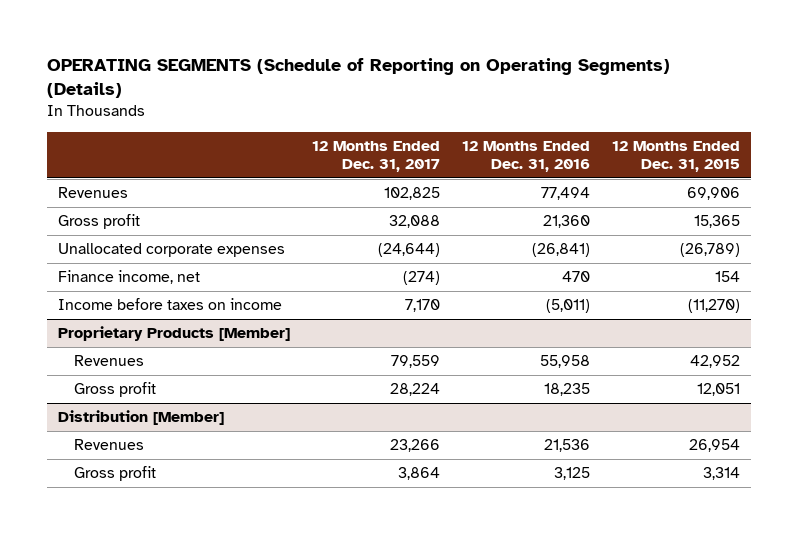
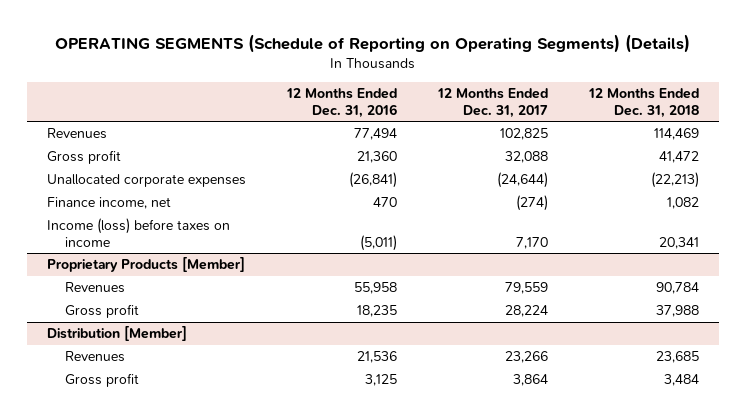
- | 12 Months Ended Dec. 31, 2017 | 12 Months Ended Dec. 31, 2016 | 12 Months Ended Dec. 31, 2015
+ | 12 Months Ended Dec. 31, 2016 | 12 Months Ended Dec. 31, 2017 | 12 Months Ended Dec. 31, 2018
- Income before taxes on income | 7,170 | (5,011) | (11,270)
+ Income (loss) before taxes on income | (5,011) | 7,170 | 20,341

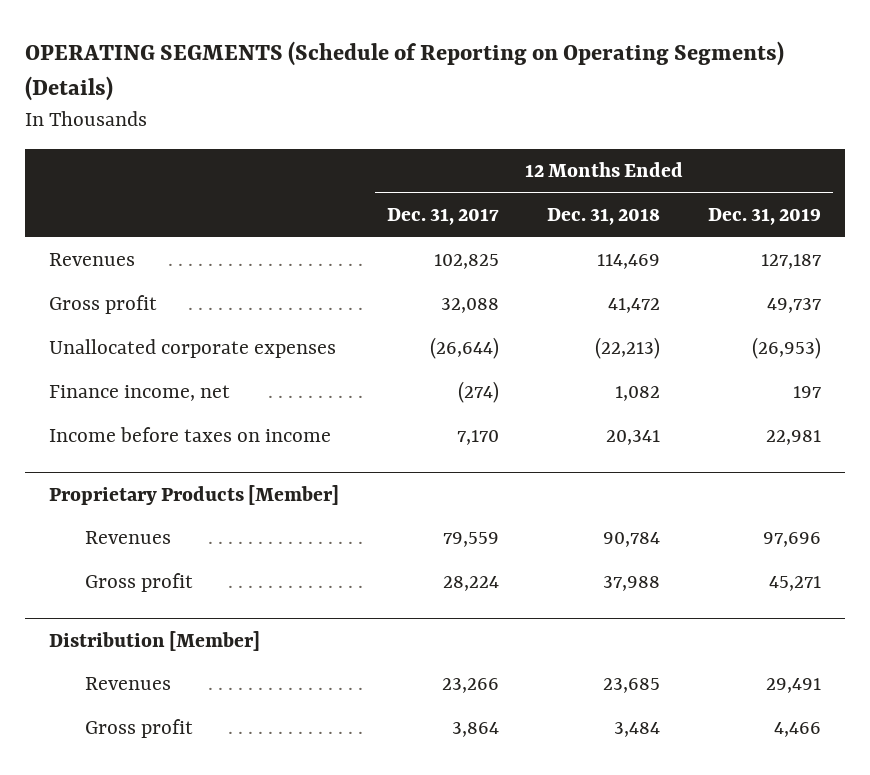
- | 12 Months Ended Dec. 31, 2016 | 12 Months Ended Dec. 31, 2017 | 12 Months Ended Dec. 31, 2018
+ | 12 Months Ended Dec. 31, 2017 | 12 Months Ended Dec. 31, 2018 | 12 Months Ended Dec. 31, 2019
- Unallocated corporate expenses | (26,841) | (24,644) | (22,213)
+ Unallocated corporate expenses | (26,644) | (22,213) | (26,953)
- Income (loss) before taxes on income | (5,011) | 7,170 | 20,341
+ Income before taxes on income | 7,170 | 20,341 | 22,981

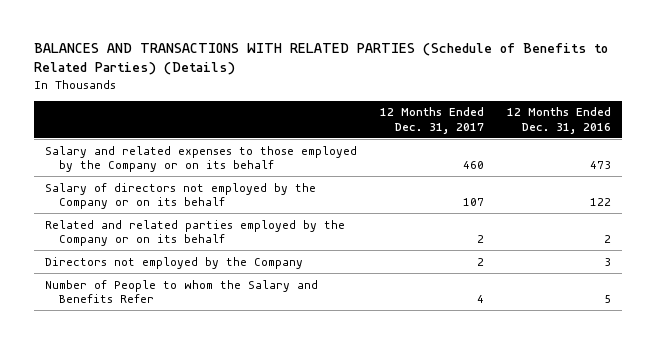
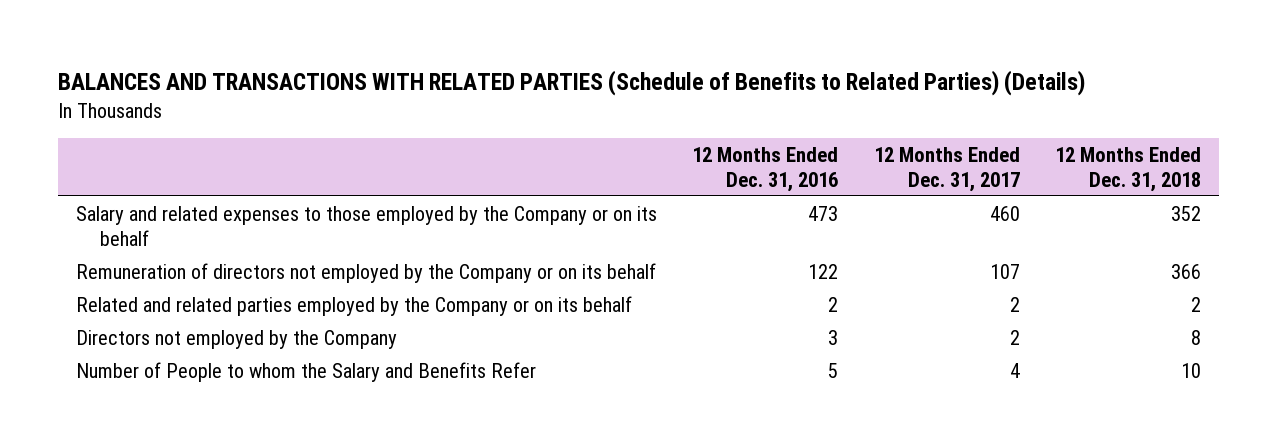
- | 12 Months Ended Dec. 31, 2017 | 12 Months Ended Dec. 31, 2016
+ | 12 Months Ended Dec. 31, 2016 | 12 Months Ended Dec. 31, 2017 | 12 Months Ended Dec. 31, 2018
- Salary of directors not employed by the Company or on its behalf | 107 | 122
+ Remuneration of directors not employed by the Company or on its behalf | 122 | 107 | 366

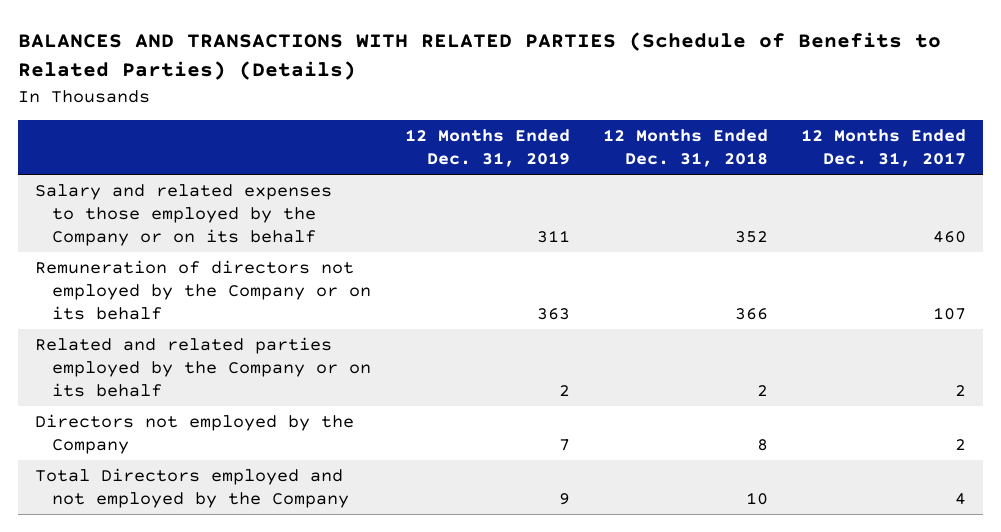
- | 12 Months Ended Dec. 31, 2016 | 12 Months Ended Dec. 31, 2017 | 12 Months Ended Dec. 31, 2018
+ | 12 Months Ended Dec. 31, 2019 | 12 Months Ended Dec. 31, 2018 | 12 Months Ended Dec. 31, 2017
- Number of People to whom the Salary and Benefits Refer | 5 | 4 | 10
+ Total Directors employed and not employed by the Company | 9 | 10 | 4

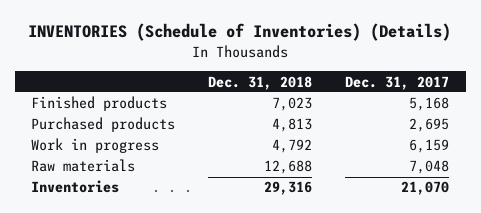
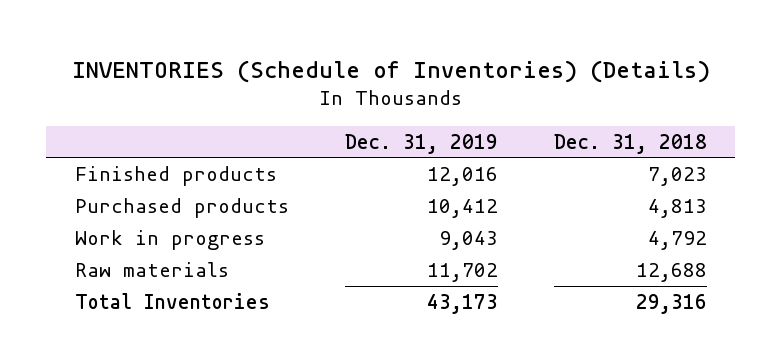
- | Dec. 31, 2018 | Dec. 31, 2017
+ | Dec. 31, 2019 | Dec. 31, 2018
- Inventories | 29,316 | 21,070
+ Total Inventories | 43,173 | 29,316

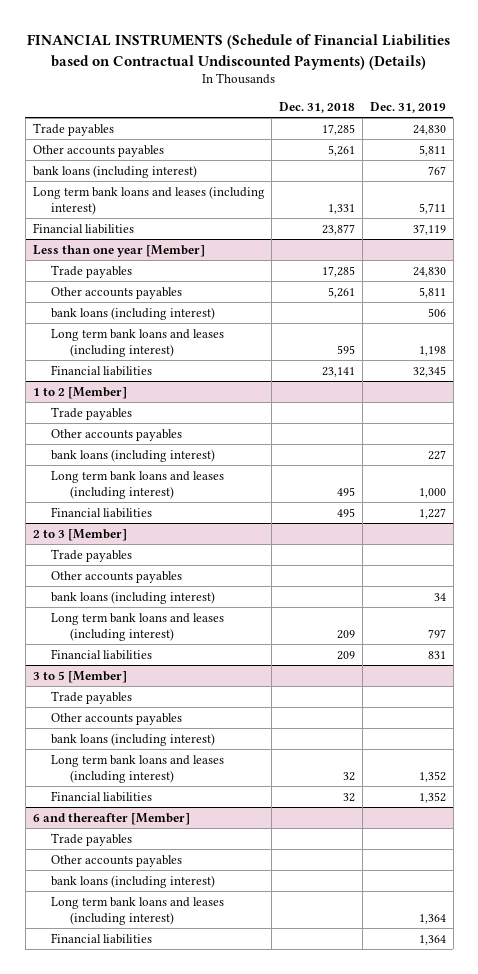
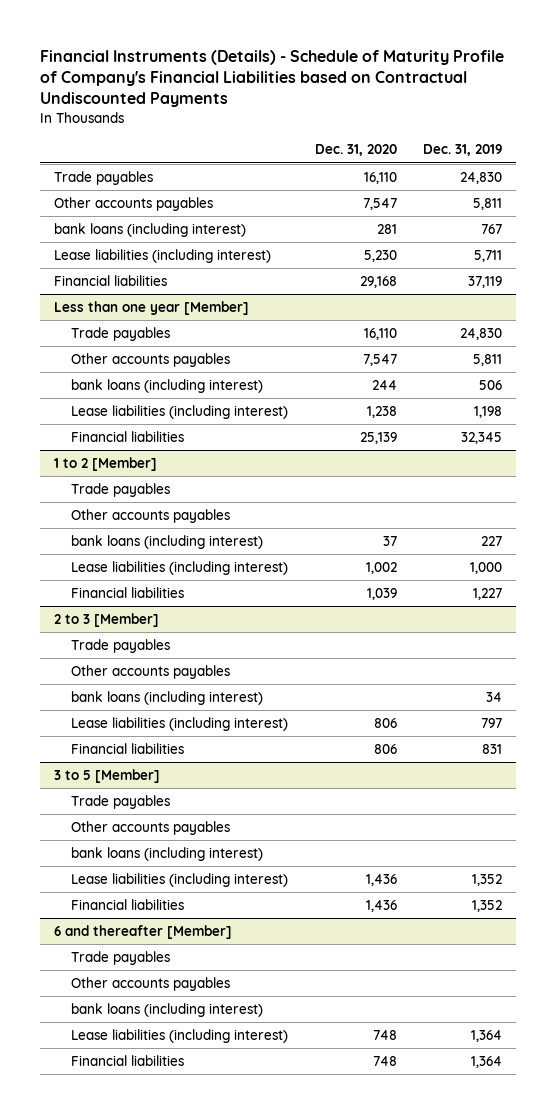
- FINANCIAL INSTRUMENTS (Schedule of Financial Liabilities based on Contractual Undiscounted Payments) (Details)
+ Financial Instruments (Details) - Schedule of Maturity Profile of Company's Financial Liabilities based on Contractual Undiscounted Payments
- | Dec. 31, 2018 | Dec. 31, 2019
+ | Dec. 31, 2020 | Dec. 31, 2019
- Long term bank loans and leases (including interest) | 1,331 | 5,711
+ Lease liabilities (including interest) | 5,230 | 5,711
@ Less than one year [Member]
- Long term bank loans and leases (including interest) | 595 | 1,198
+ Lease liabilities (including interest) | 1,238 | 1,198
@ 1 to 2 [Member]
- Long term bank loans and leases (including interest) | 495 | 1,000
+ Lease liabilities (including interest) | 1,002 | 1,000
@ 2 to 3 [Member]
- Long term bank loans and leases (including interest) | 209 | 797
+ Lease liabilities (including interest) | 806 | 797
@ 3 to 5 [Member]
- Long term bank loans and leases (including interest) | 32 | 1,352
+ Lease liabilities (including interest) | 1,436 | 1,352
@ 6 and thereafter [Member]
- Long term bank loans and leases (including interest) | | 1,364
+ Lease liabilities (including interest) | 748 | 1,364

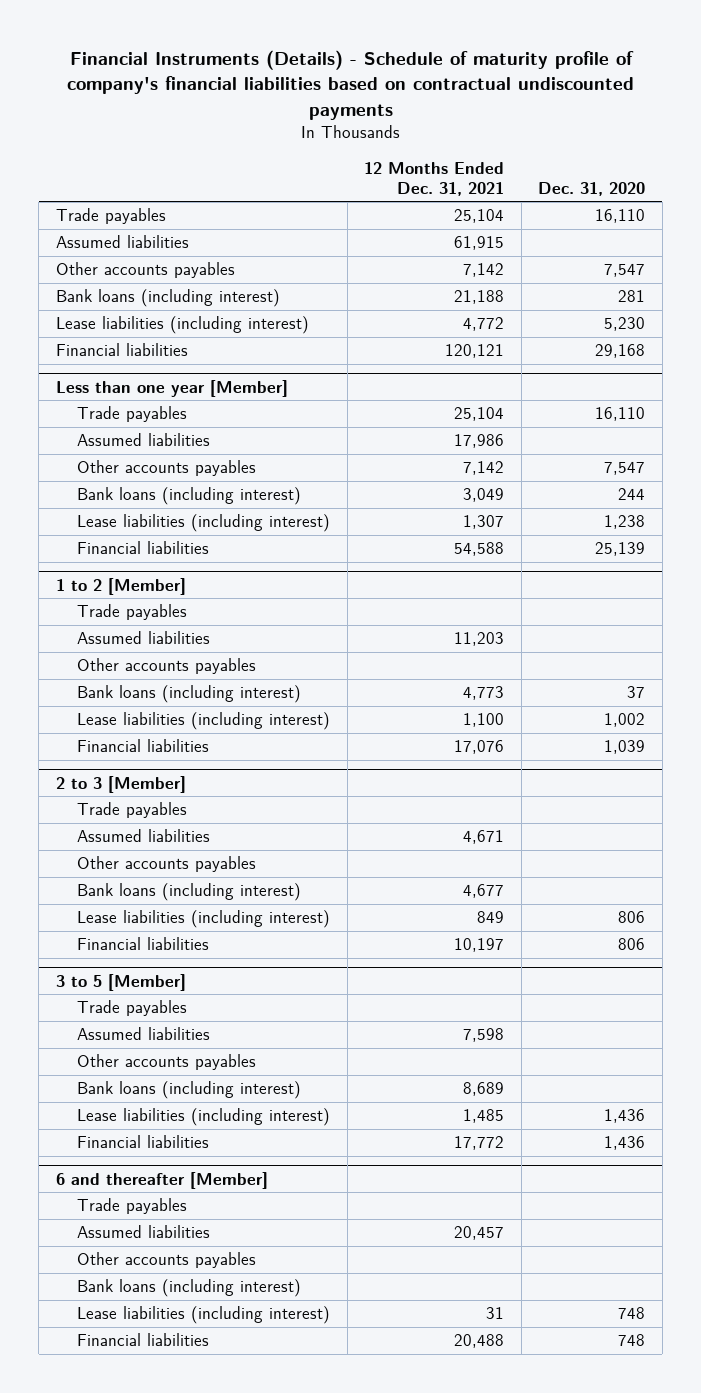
- Financial Instruments (Details) - Schedule of Maturity Profile of Company's Financial Liabilities based on Contractual Undiscounted Payments
+ Financial Instruments (Details) - Schedule of maturity profile of company's financial liabilities based on contractual undiscounted payments
- | Dec. 31, 2020 | Dec. 31, 2019
+ | 12 Months Ended Dec. 31, 2021 | Dec. 31, 2020
+ Assumed liabilities | 61,915 |
- bank loans (including interest) | 281 | 767
+ Bank loans (including interest) | 21,188 | 281
@ Less than one year [Member]
+ Assumed liabilities | 17,986 |
- bank loans (including interest) | 244 | 506
+ Bank loans (including interest) | 3,049 | 244
@ 1 to 2 [Member]
+ Assumed liabilities | 11,203 |
- bank loans (including interest) | 37 | 227
+ Bank loans (including interest) | 4,773 | 37
@ 2 to 3 [Member]
+ Assumed liabilities | 4,671 |
- bank loans (including interest) | | 34
+ Bank loans (including interest) | 4,677 |
@ 3 to 5 [Member]
+ Assumed liabilities | 7,598 |
- bank loans (including interest)
+ Bank loans (including interest) | 8,689 |
@ 6 and thereafter [Member]
+ Assumed liabilities | 20,457 |
- bank loans (including interest)
+ Bank loans (including interest)

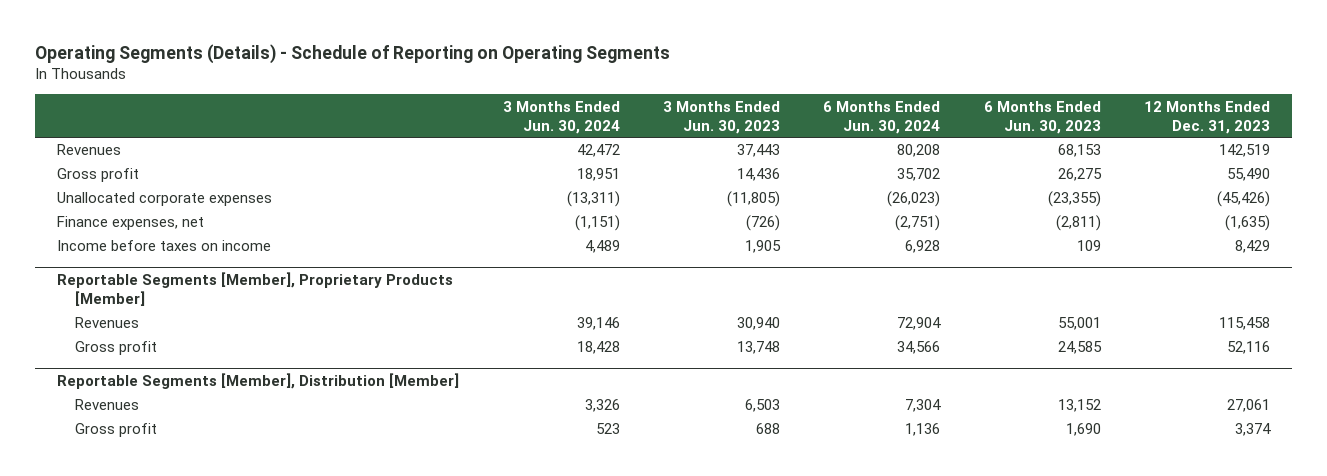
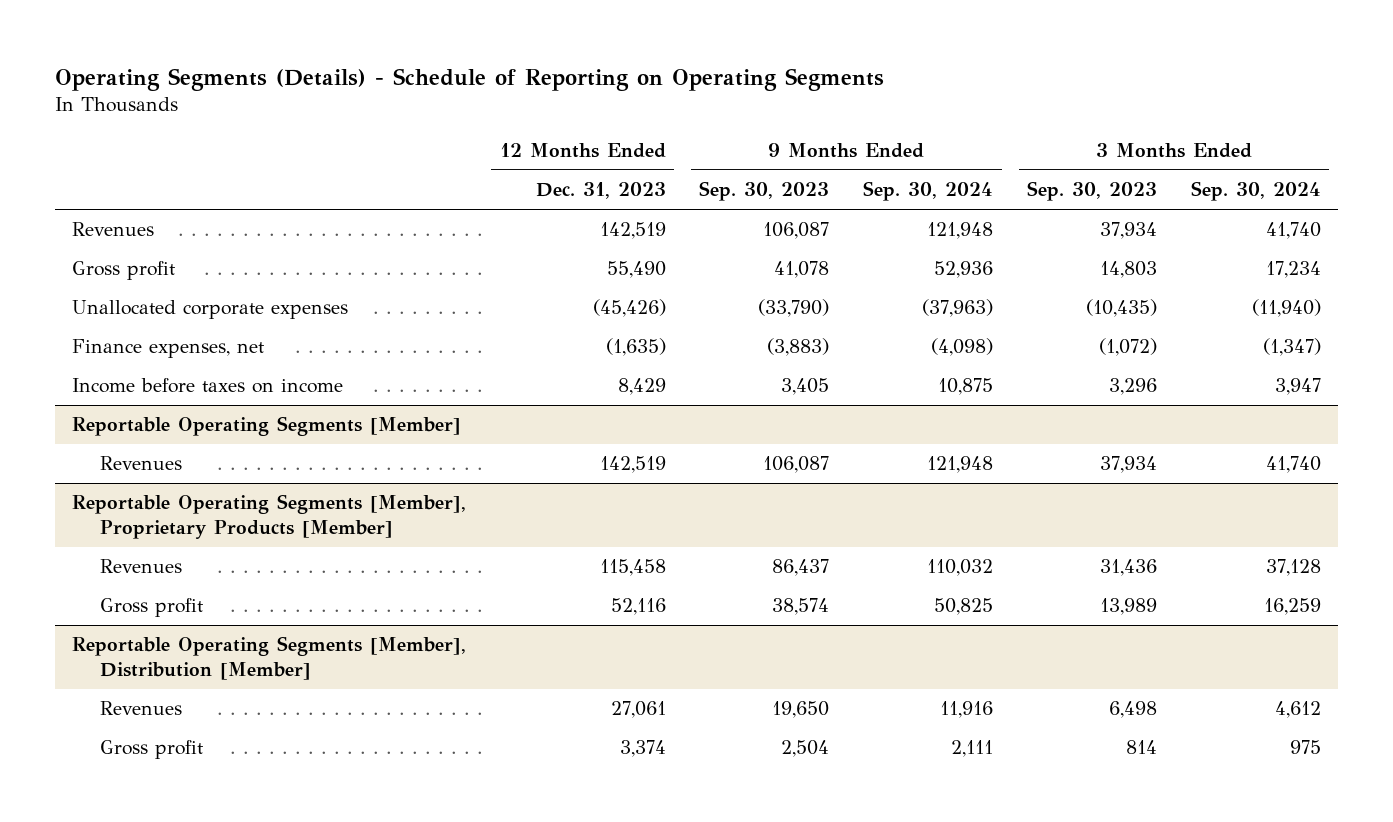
- | 3 Months Ended Jun. 30, 2024 | 3 Months Ended Jun. 30, 2023 | 6 Months Ended Jun. 30, 2024 | 6 Months Ended Jun. 30, 2023 | 12 Months Ended Dec. 31, 2023
+ | 12 Months Ended Dec. 31, 2023 | 9 Months Ended Sep. 30, 2023 | 9 Months Ended Sep. 30, 2024 | 3 Months Ended Sep. 30, 2023 | 3 Months Ended Sep. 30, 2024
- Reportable Segments [Member], Proprietary Products [Member]
+ Reportable Operating Segments [Member]
+ Revenues | 142,519 | 106,087 | 121,948 | 37,934 | 41,740
+ Reportable Operating Segments [Member], Proprietary Products [Member]
- Reportable Segments [Member], Distribution [Member]
+ Reportable Operating Segments [Member], Distribution [Member]

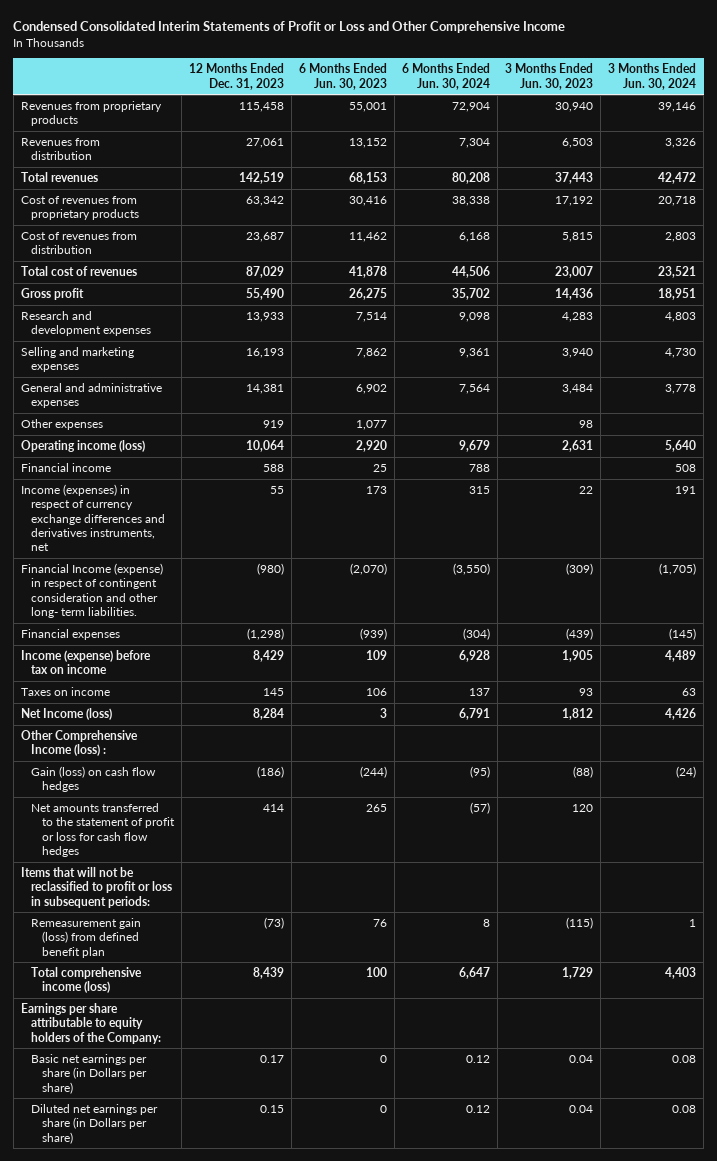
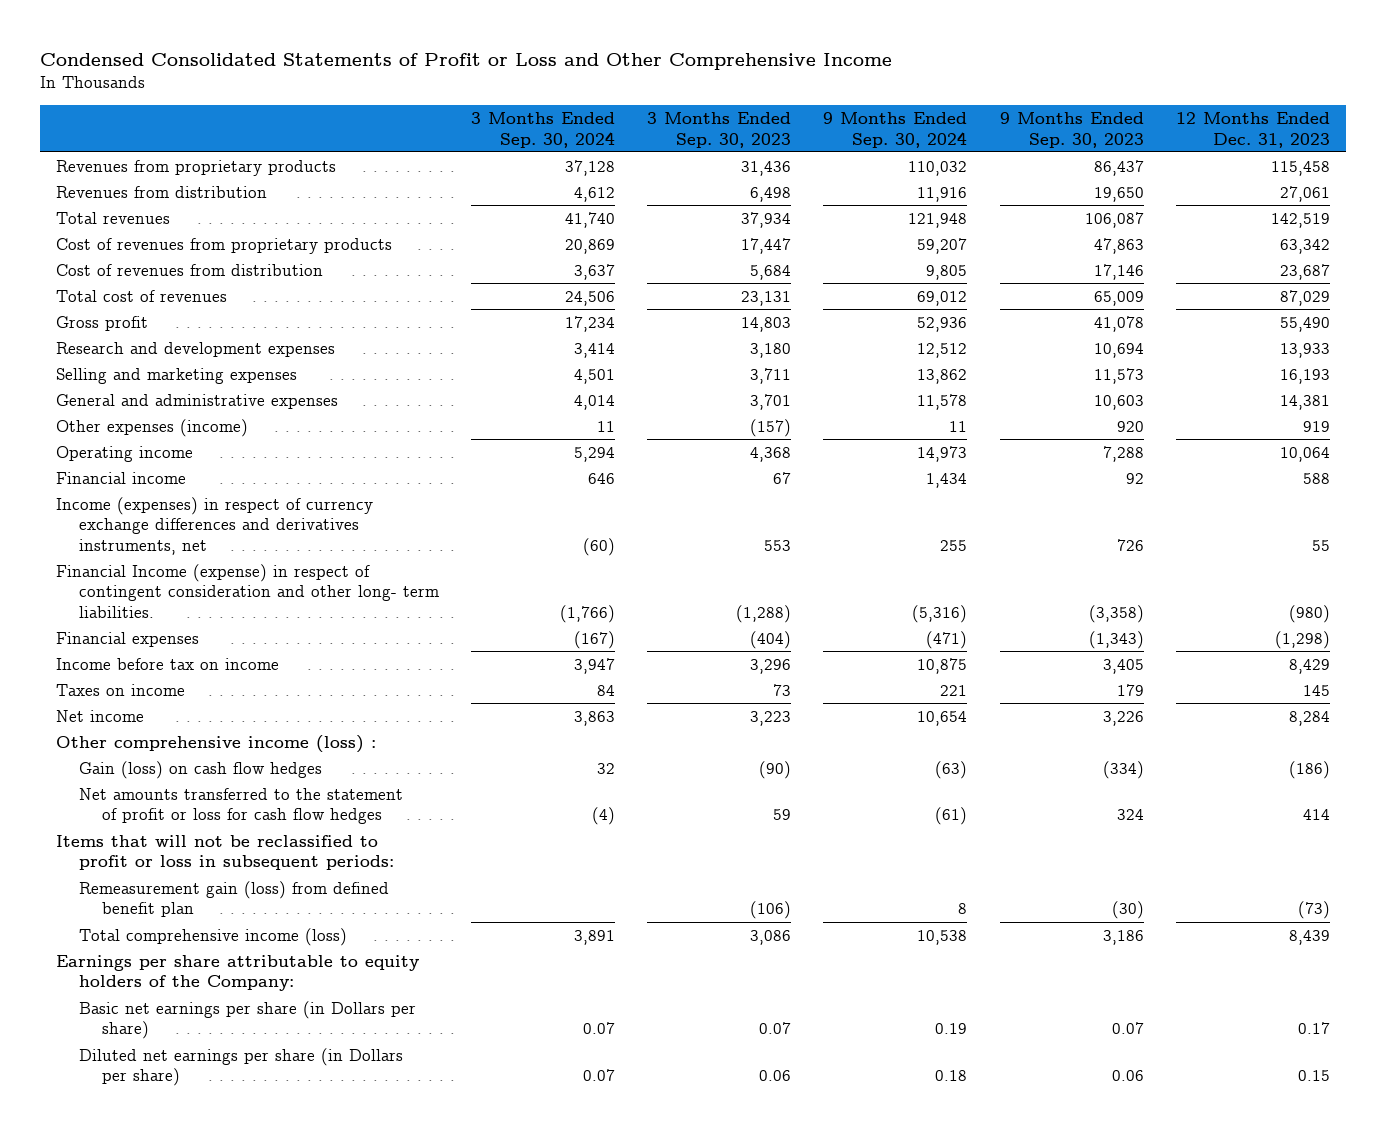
- Condensed Consolidated Interim Statements of Profit or Loss and Other Comprehensive Income
+ Condensed Consolidated Statements of Profit or Loss and Other Comprehensive Income
- | 12 Months Ended Dec. 31, 2023 | 6 Months Ended Jun. 30, 2023 | 6 Months Ended Jun. 30, 2024 | 3 Months Ended Jun. 30, 2023 | 3 Months Ended Jun. 30, 2024
+ | 3 Months Ended Sep. 30, 2024 | 3 Months Ended Sep. 30, 2023 | 9 Months Ended Sep. 30, 2024 | 9 Months Ended Sep. 30, 2023 | 12 Months Ended Dec. 31, 2023
- Other expenses | 919 | 1,077 | | 98 |
- Operating income (loss) | 10,064 | 2,920 | 9,679 | 2,631 | 5,640
+ Other expenses (income) | 11 | (157) | 11 | 920 | 919
+ Operating income | 5,294 | 4,368 | 14,973 | 7,288 | 10,064
- Income (expense) before tax on income | 8,429 | 109 | 6,928 | 1,905 | 4,489
+ Income before tax on income | 3,947 | 3,296 | 10,875 | 3,405 | 8,429
- Net Income (loss) | 8,284 | 3 | 6,791 | 1,812 | 4,426
- Other Comprehensive Income (loss) :
+ Net income | 3,863 | 3,223 | 10,654 | 3,226 | 8,284
+ Other comprehensive income (loss) :

